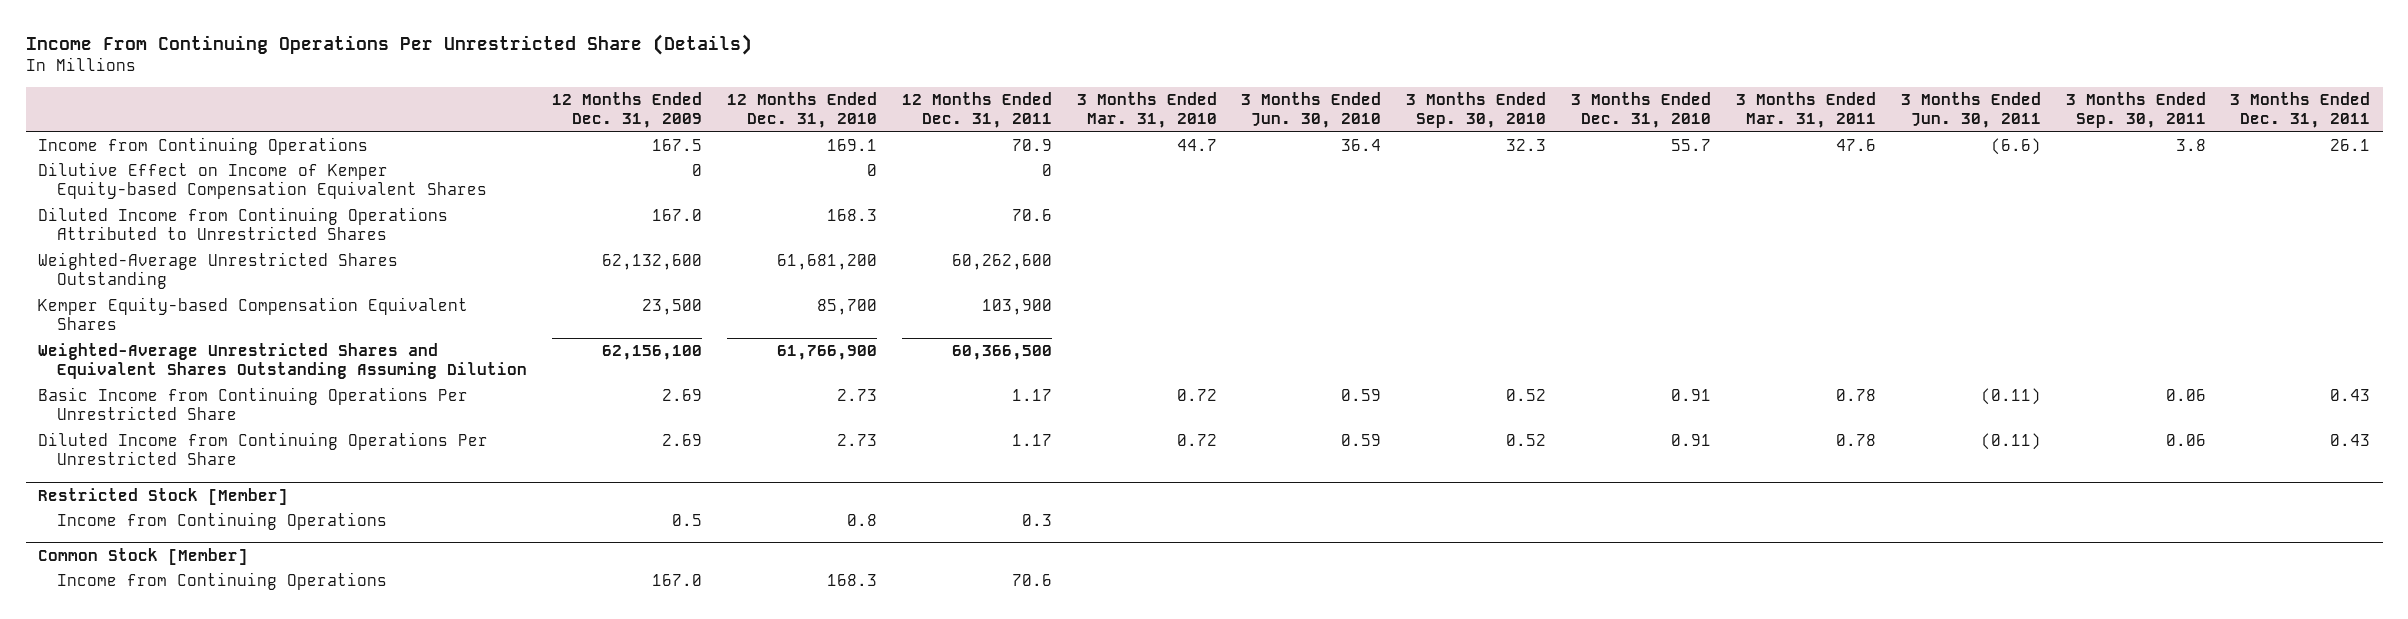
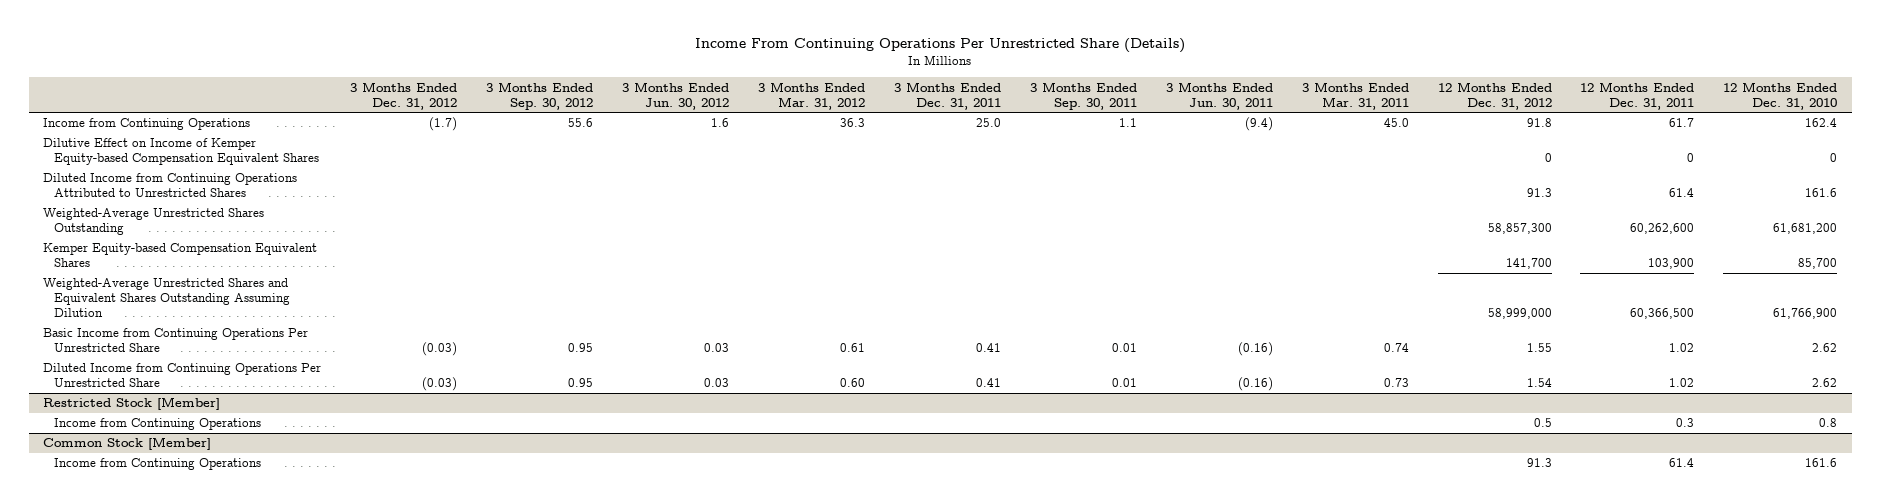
- | 12 Months Ended Dec. 31, 2009 | 12 Months Ended Dec. 31, 2010 | 12 Months Ended Dec. 31, 2011 | 3 Months Ended Mar. 31, 2010 | 3 Months Ended Jun. 30, 2010 | 3 Months Ended Sep. 30, 2010 | 3 Months Ended Dec. 31, 2010 | 3 Months Ended Mar. 31, 2011 | 3 Months Ended Jun. 30, 2011 | 3 Months Ended Sep. 30, 2011 | 3 Months Ended Dec. 31, 2011
+ | 3 Months Ended Dec. 31, 2012 | 3 Months Ended Sep. 30, 2012 | 3 Months Ended Jun. 30, 2012 | 3 Months Ended Mar. 31, 2012 | 3 Months Ended Dec. 31, 2011 | 3 Months Ended Sep. 30, 2011 | 3 Months Ended Jun. 30, 2011 | 3 Months Ended Mar. 31, 2011 | 12 Months Ended Dec. 31, 2012 | 12 Months Ended Dec. 31, 2011 | 12 Months Ended Dec. 31, 2010
- Income from Continuing Operations | 167.5 | 169.1 | 70.9 | 44.7 | 36.4 | 32.3 | 55.7 | 47.6 | (6.6) | 3.8 | 26.1
+ Income from Continuing Operations | (1.7) | 55.6 | 1.6 | 36.3 | 25.0 | 1.1 | (9.4) | 45.0 | 91.8 | 61.7 | 162.4
- Diluted Income from Continuing Operations Attributed to Unrestricted Shares | 167.0 | 168.3 | 70.6 | | | | | | | |
+ Diluted Income from Continuing Operations Attributed to Unrestricted Shares | | | | | | | | | 91.3 | 61.4 | 161.6
- Basic Income from Continuing Operations Per Unrestricted Share | 2.69 | 2.73 | 1.17 | 0.72 | 0.59 | 0.52 | 0.91 | 0.78 | (0.11) | 0.06 | 0.43
- Diluted Income from Continuing Operations Per Unrestricted Share | 2.69 | 2.73 | 1.17 | 0.72 | 0.59 | 0.52 | 0.91 | 0.78 | (0.11) | 0.06 | 0.43
+ Basic Income from Continuing Operations Per Unrestricted Share | (0.03) | 0.95 | 0.03 | 0.61 | 0.41 | 0.01 | (0.16) | 0.74 | 1.55 | 1.02 | 2.62
+ Diluted Income from Continuing Operations Per Unrestricted Share | (0.03) | 0.95 | 0.03 | 0.60 | 0.41 | 0.01 | (0.16) | 0.73 | 1.54 | 1.02 | 2.62
@ Common Stock [Member]
- Income from Continuing Operations | 167.0 | 168.3 | 70.6 | | | | | | | |
+ Income from Continuing Operations | | | | | | | | | 91.3 | 61.4 | 161.6

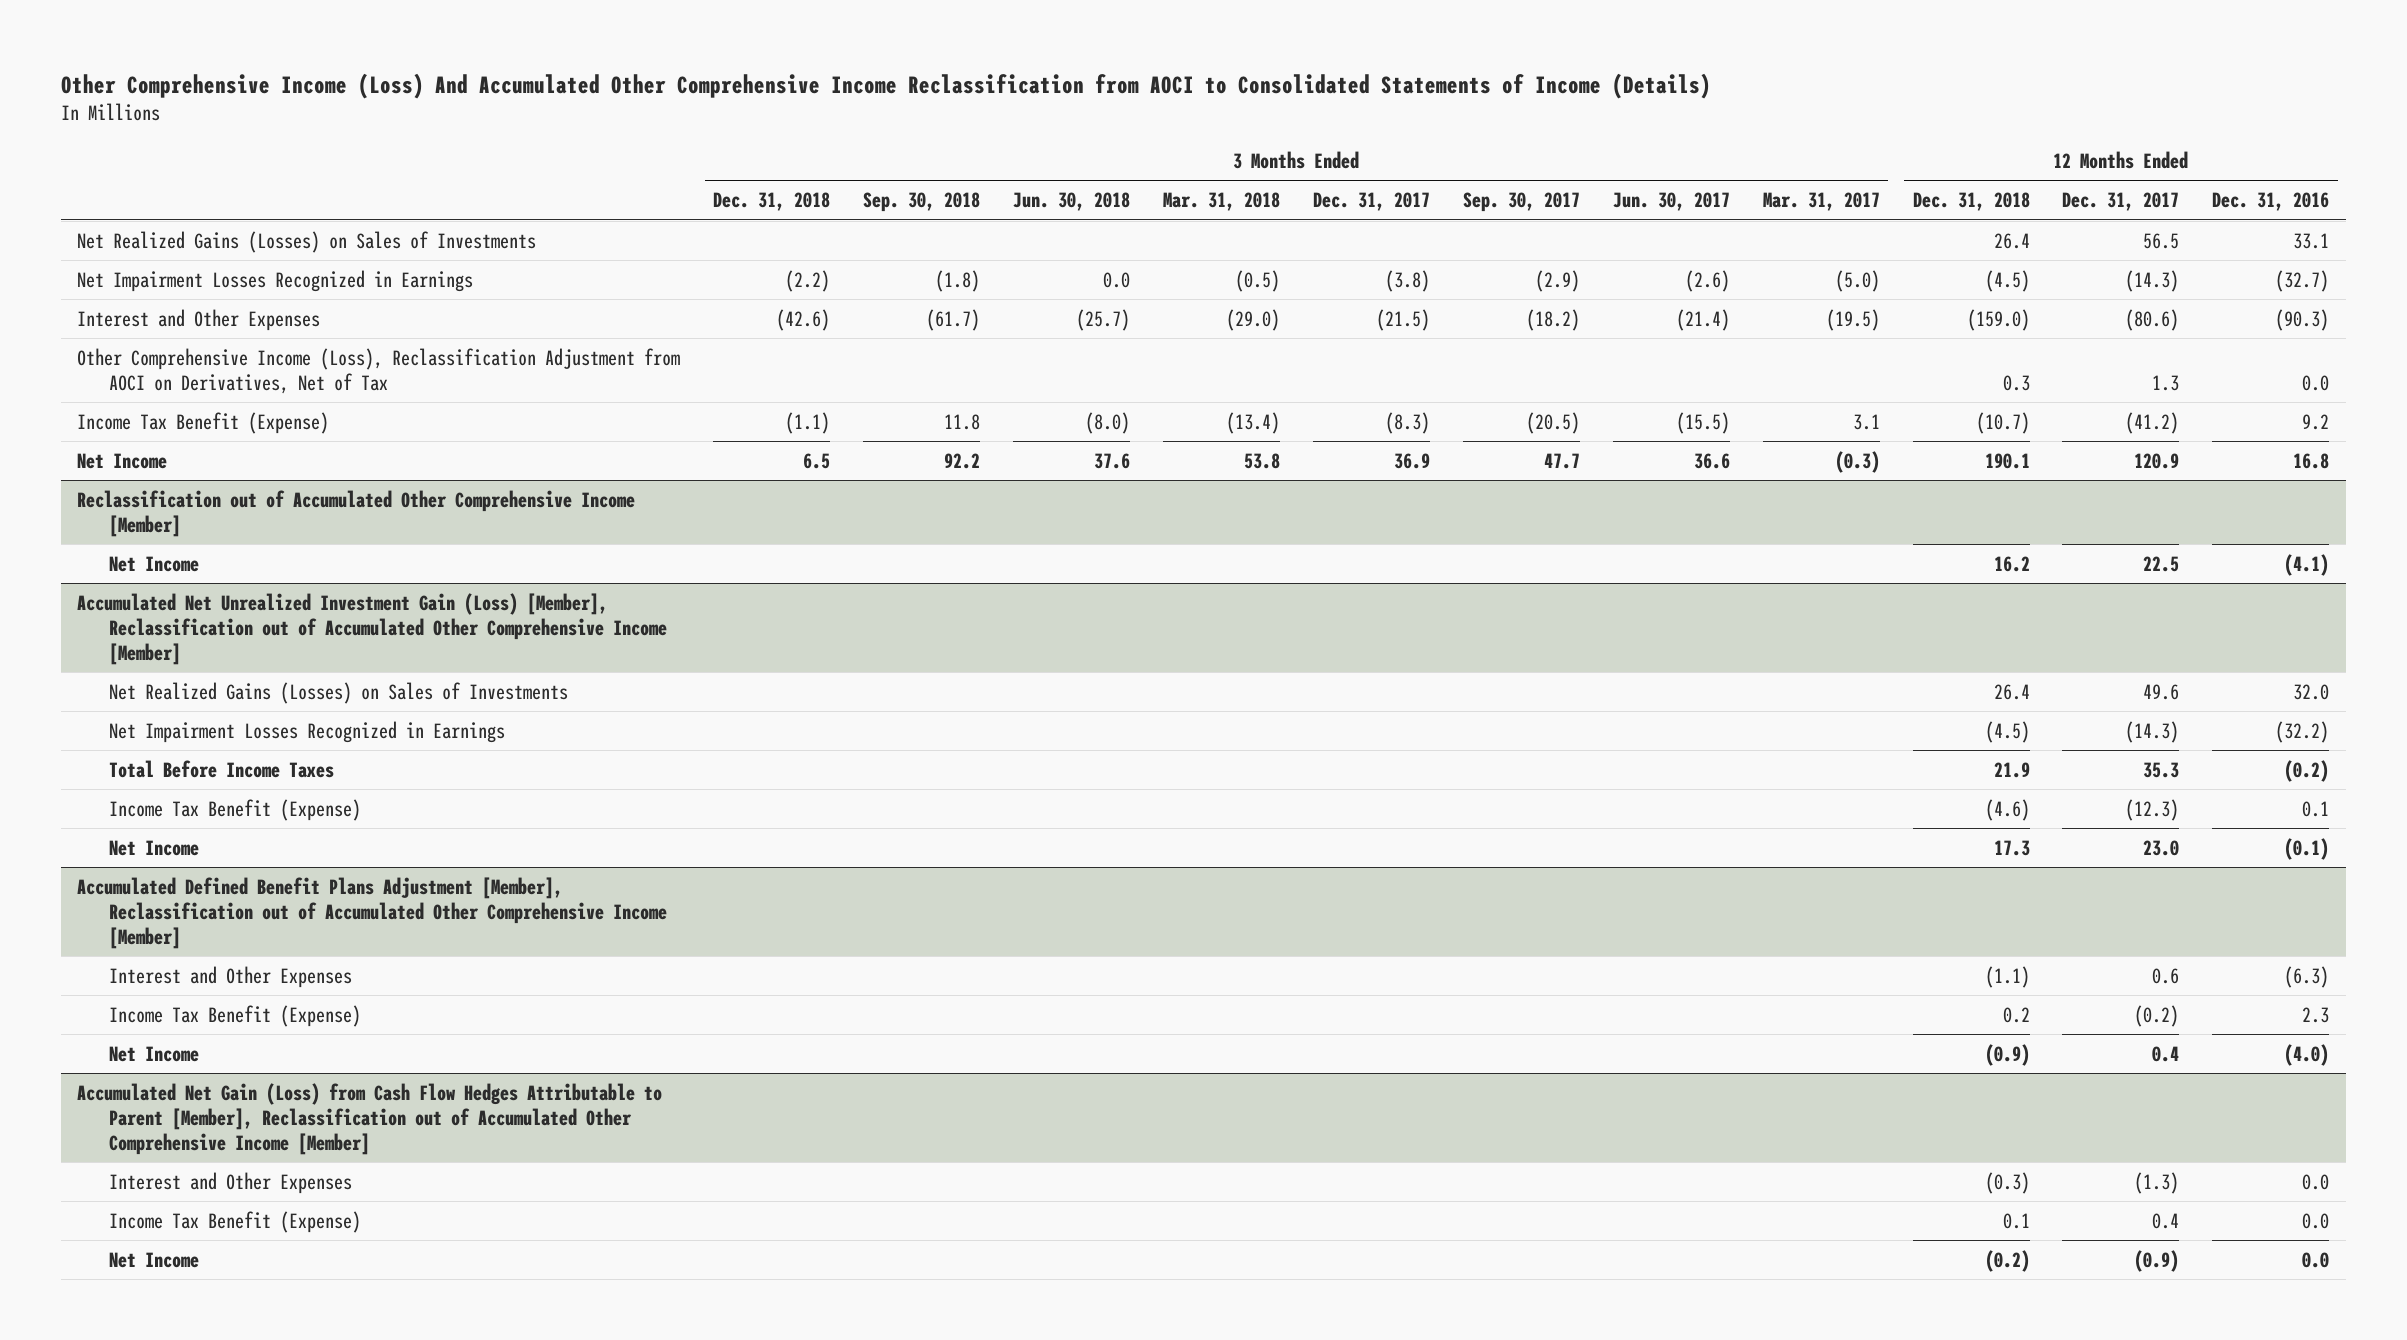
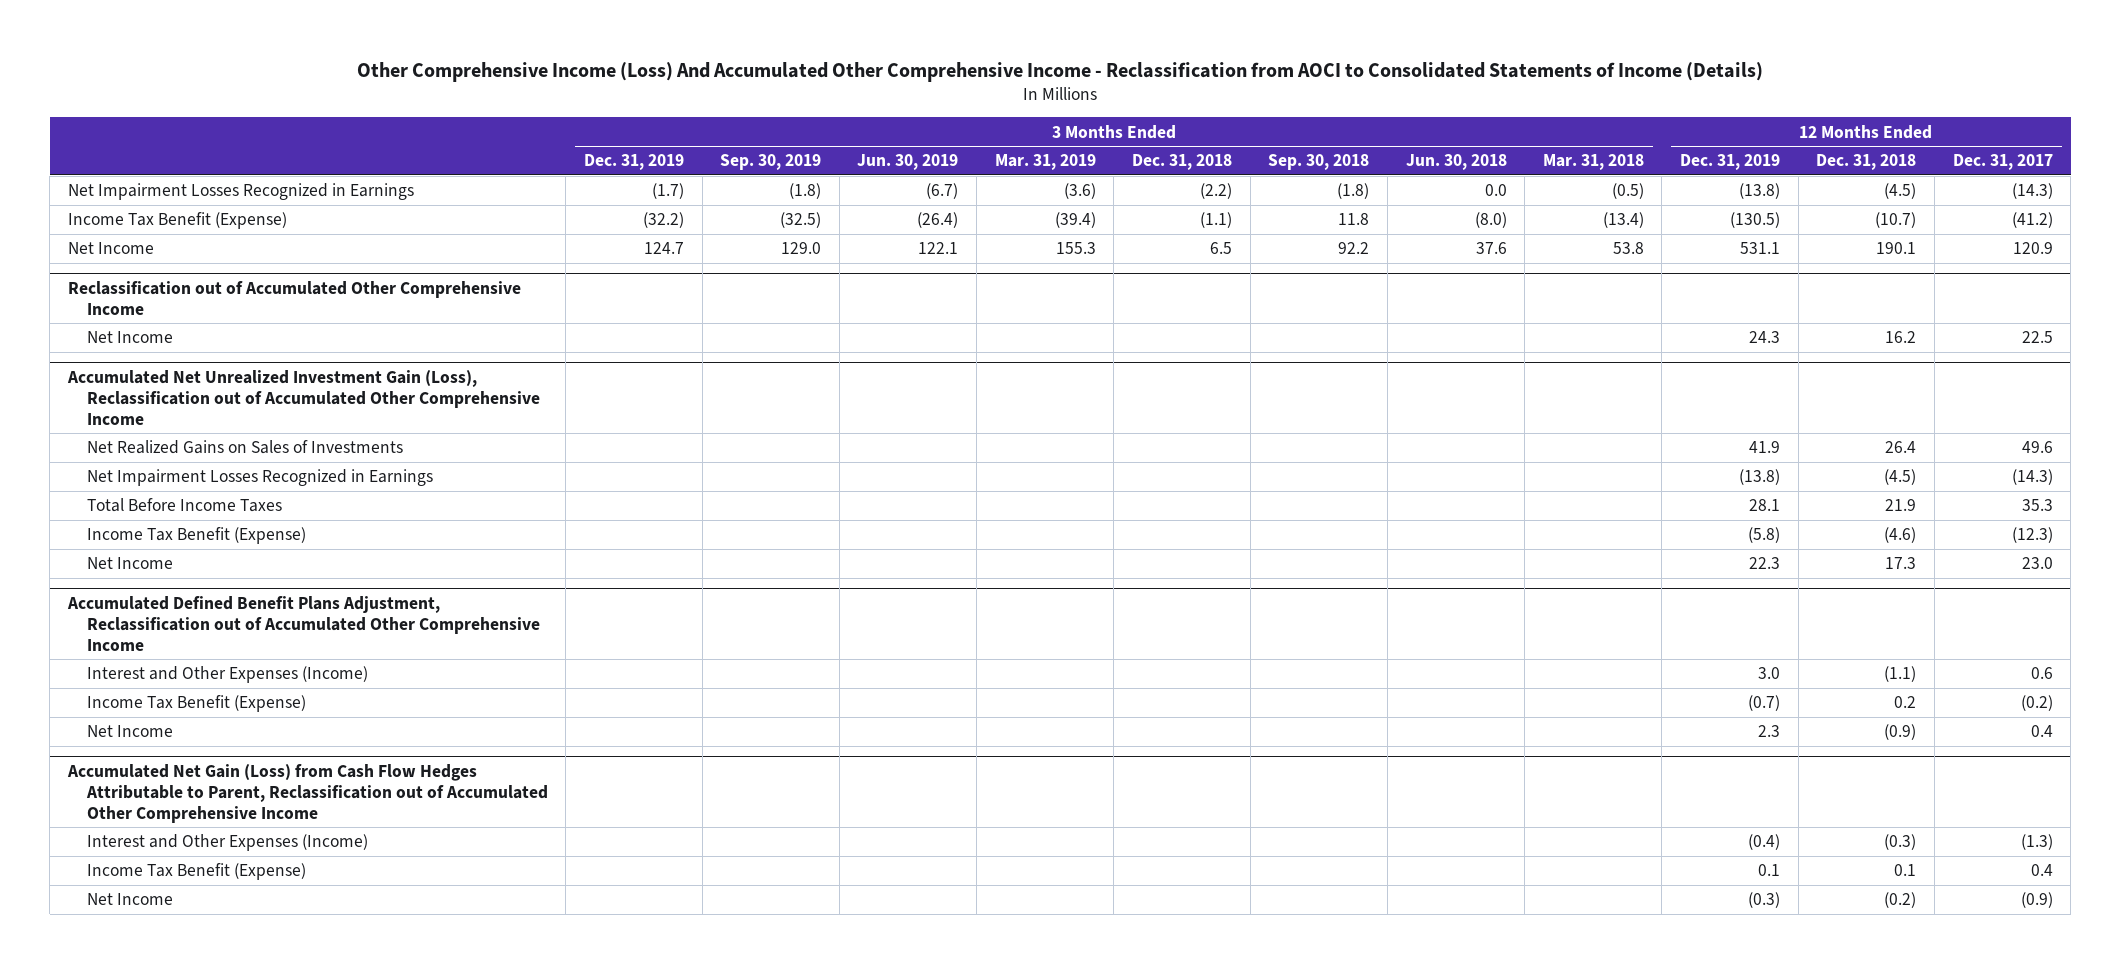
- Other Comprehensive Income (Loss) And Accumulated Other Comprehensive Income Reclassification from AOCI to Consolidated Statements of Income (Details)
+ Other Comprehensive Income (Loss) And Accumulated Other Comprehensive Income - Reclassification from AOCI to Consolidated Statements of Income (Details)
- | 3 Months Ended Dec. 31, 2018 | 3 Months Ended Sep. 30, 2018 | 3 Months Ended Jun. 30, 2018 | 3 Months Ended Mar. 31, 2018 | 3 Months Ended Dec. 31, 2017 | 3 Months Ended Sep. 30, 2017 | 3 Months Ended Jun. 30, 2017 | 3 Months Ended Mar. 31, 2017 | 12 Months Ended Dec. 31, 2018 | 12 Months Ended Dec. 31, 2017 | 12 Months Ended Dec. 31, 2016
+ | 3 Months Ended Dec. 31, 2019 | 3 Months Ended Sep. 30, 2019 | 3 Months Ended Jun. 30, 2019 | 3 Months Ended Mar. 31, 2019 | 3 Months Ended Dec. 31, 2018 | 3 Months Ended Sep. 30, 2018 | 3 Months Ended Jun. 30, 2018 | 3 Months Ended Mar. 31, 2018 | 12 Months Ended Dec. 31, 2019 | 12 Months Ended Dec. 31, 2018 | 12 Months Ended Dec. 31, 2017
- Net Realized Gains (Losses) on Sales of Investments | | | | | | | | | 26.4 | 56.5 | 33.1
- Interest and Other Expenses | (42.6) | (61.7) | (25.7) | (29.0) | (21.5) | (18.2) | (21.4) | (19.5) | (159.0) | (80.6) | (90.3)
- Other Comprehensive Income (Loss), Reclassification Adjustment from AOCI on Derivatives, Net of Tax | | | | | | | | | 0.3 | 1.3 | 0.0
- Reclassification out of Accumulated Other Comprehensive Income [Member]
+ Reclassification out of Accumulated Other Comprehensive Income
- Accumulated Net Unrealized Investment Gain (Loss) [Member], Reclassification out of Accumulated Other Comprehensive Income [Member]
- Net Realized Gains (Losses) on Sales of Investments | | | | | | | | | 26.4 | 49.6 | 32.0
+ Accumulated Net Unrealized Investment Gain (Loss), Reclassification out of Accumulated Other Comprehensive Income
+ Net Realized Gains on Sales of Investments | | | | | | | | | 41.9 | 26.4 | 49.6
- Accumulated Defined Benefit Plans Adjustment [Member], Reclassification out of Accumulated Other Comprehensive Income [Member]
- Interest and Other Expenses | | | | | | | | | (1.1) | 0.6 | (6.3)
+ Accumulated Defined Benefit Plans Adjustment, Reclassification out of Accumulated Other Comprehensive Income
+ Interest and Other Expenses (Income) | | | | | | | | | 3.0 | (1.1) | 0.6
- Accumulated Net Gain (Loss) from Cash Flow Hedges Attributable to Parent [Member], Reclassification out of Accumulated Other Comprehensive Income [Member]
- Interest and Other Expenses | | | | | | | | | (0.3) | (1.3) | 0.0
+ Accumulated Net Gain (Loss) from Cash Flow Hedges Attributable to Parent, Reclassification out of Accumulated Other Comprehensive Income
+ Interest and Other Expenses (Income) | | | | | | | | | (0.4) | (0.3) | (1.3)

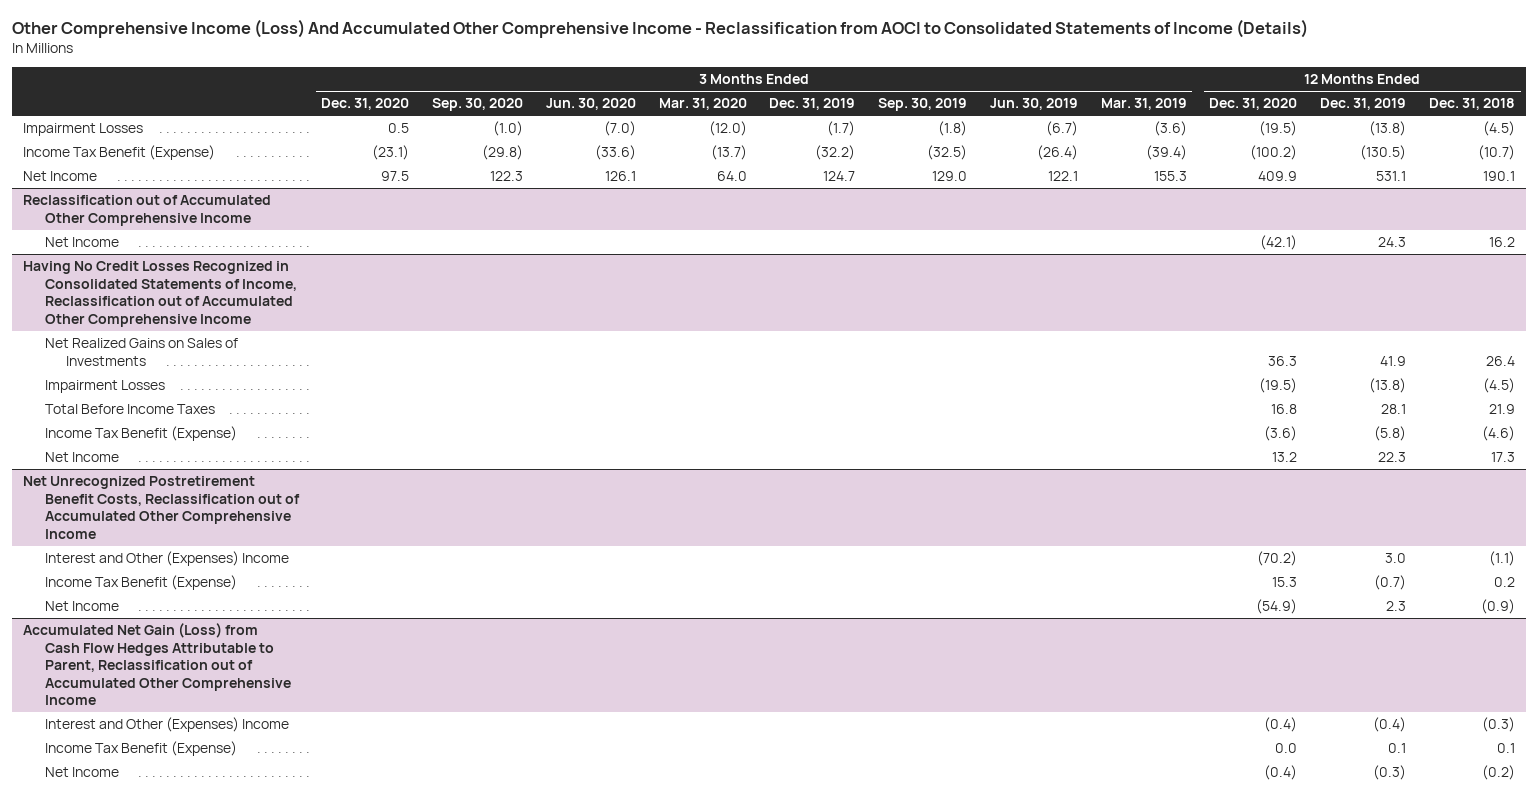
- | 3 Months Ended Dec. 31, 2019 | 3 Months Ended Sep. 30, 2019 | 3 Months Ended Jun. 30, 2019 | 3 Months Ended Mar. 31, 2019 | 3 Months Ended Dec. 31, 2018 | 3 Months Ended Sep. 30, 2018 | 3 Months Ended Jun. 30, 2018 | 3 Months Ended Mar. 31, 2018 | 12 Months Ended Dec. 31, 2019 | 12 Months Ended Dec. 31, 2018 | 12 Months Ended Dec. 31, 2017
+ | 3 Months Ended Dec. 31, 2020 | 3 Months Ended Sep. 30, 2020 | 3 Months Ended Jun. 30, 2020 | 3 Months Ended Mar. 31, 2020 | 3 Months Ended Dec. 31, 2019 | 3 Months Ended Sep. 30, 2019 | 3 Months Ended Jun. 30, 2019 | 3 Months Ended Mar. 31, 2019 | 12 Months Ended Dec. 31, 2020 | 12 Months Ended Dec. 31, 2019 | 12 Months Ended Dec. 31, 2018
- Net Impairment Losses Recognized in Earnings | (1.7) | (1.8) | (6.7) | (3.6) | (2.2) | (1.8) | 0.0 | (0.5) | (13.8) | (4.5) | (14.3)
+ Impairment Losses | 0.5 | (1.0) | (7.0) | (12.0) | (1.7) | (1.8) | (6.7) | (3.6) | (19.5) | (13.8) | (4.5)
- Accumulated Net Unrealized Investment Gain (Loss), Reclassification out of Accumulated Other Comprehensive Income
+ Having No Credit Losses Recognized in Consolidated Statements of Income, Reclassification out of Accumulated Other Comprehensive Income
- Net Impairment Losses Recognized in Earnings | | | | | | | | | (13.8) | (4.5) | (14.3)
+ Impairment Losses | | | | | | | | | (19.5) | (13.8) | (4.5)
- Accumulated Defined Benefit Plans Adjustment, Reclassification out of Accumulated Other Comprehensive Income
- Interest and Other Expenses (Income) | | | | | | | | | 3.0 | (1.1) | 0.6
+ Net Unrecognized Postretirement Benefit Costs, Reclassification out of Accumulated Other Comprehensive Income
+ Interest and Other (Expenses) Income | | | | | | | | | (70.2) | 3.0 | (1.1)
@ Accumulated Net Gain (Loss) from Cash Flow Hedges Attributable to Parent, Reclassification out of Accumulated Other Comprehensive Income
- Interest and Other Expenses (Income) | | | | | | | | | (0.4) | (0.3) | (1.3)
+ Interest and Other (Expenses) Income | | | | | | | | | (0.4) | (0.4) | (0.3)

